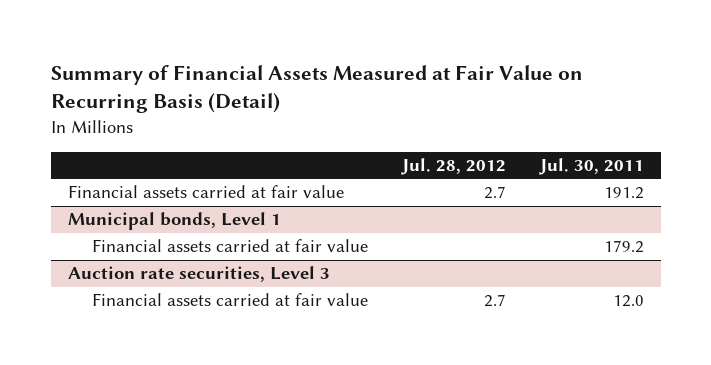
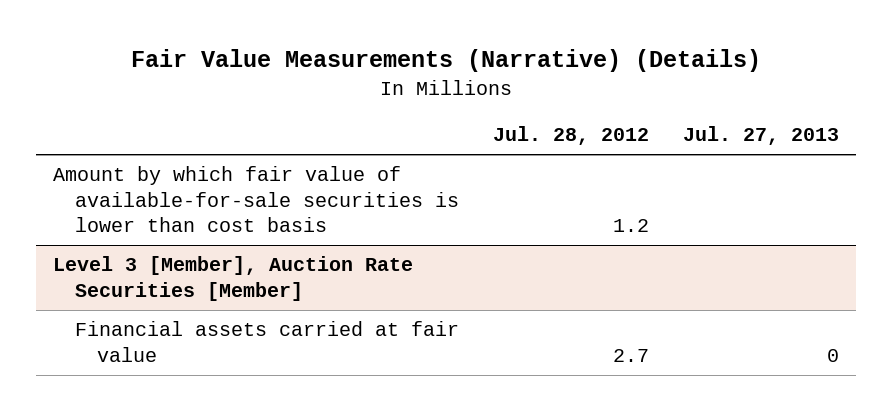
- Summary of Financial Assets Measured at Fair Value on Recurring Basis (Detail)
+ Fair Value Measurements (Narrative) (Details)
- | Jul. 28, 2012 | Jul. 30, 2011
+ | Jul. 28, 2012 | Jul. 27, 2013
- Financial assets carried at fair value | 2.7 | 191.2
- Municipal bonds, Level 1
- Financial assets carried at fair value | | 179.2
- Auction rate securities, Level 3
+ Amount by which fair value of available-for-sale securities is lower than cost basis | 1.2 |
+ Level 3 [Member], Auction Rate Securities [Member]

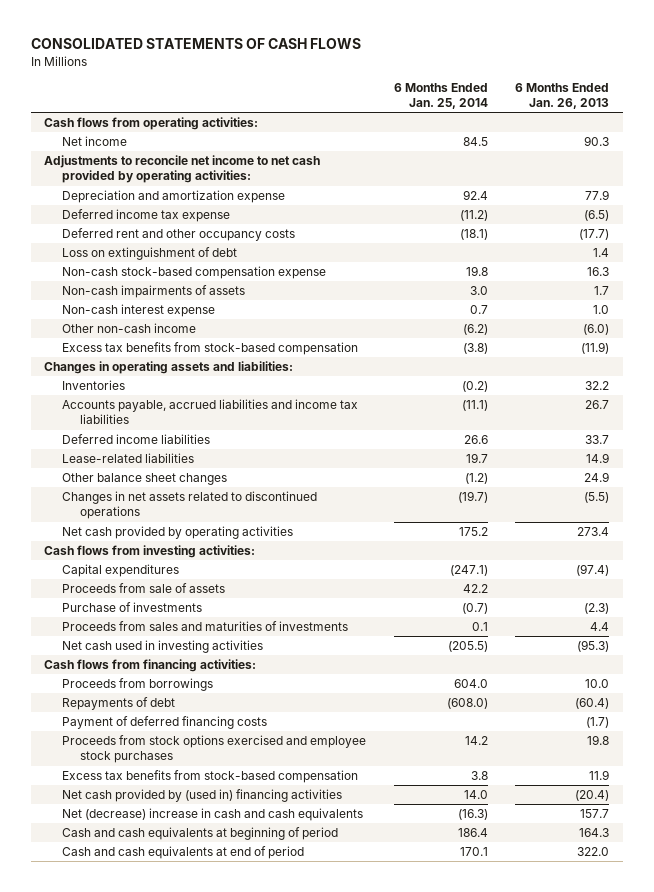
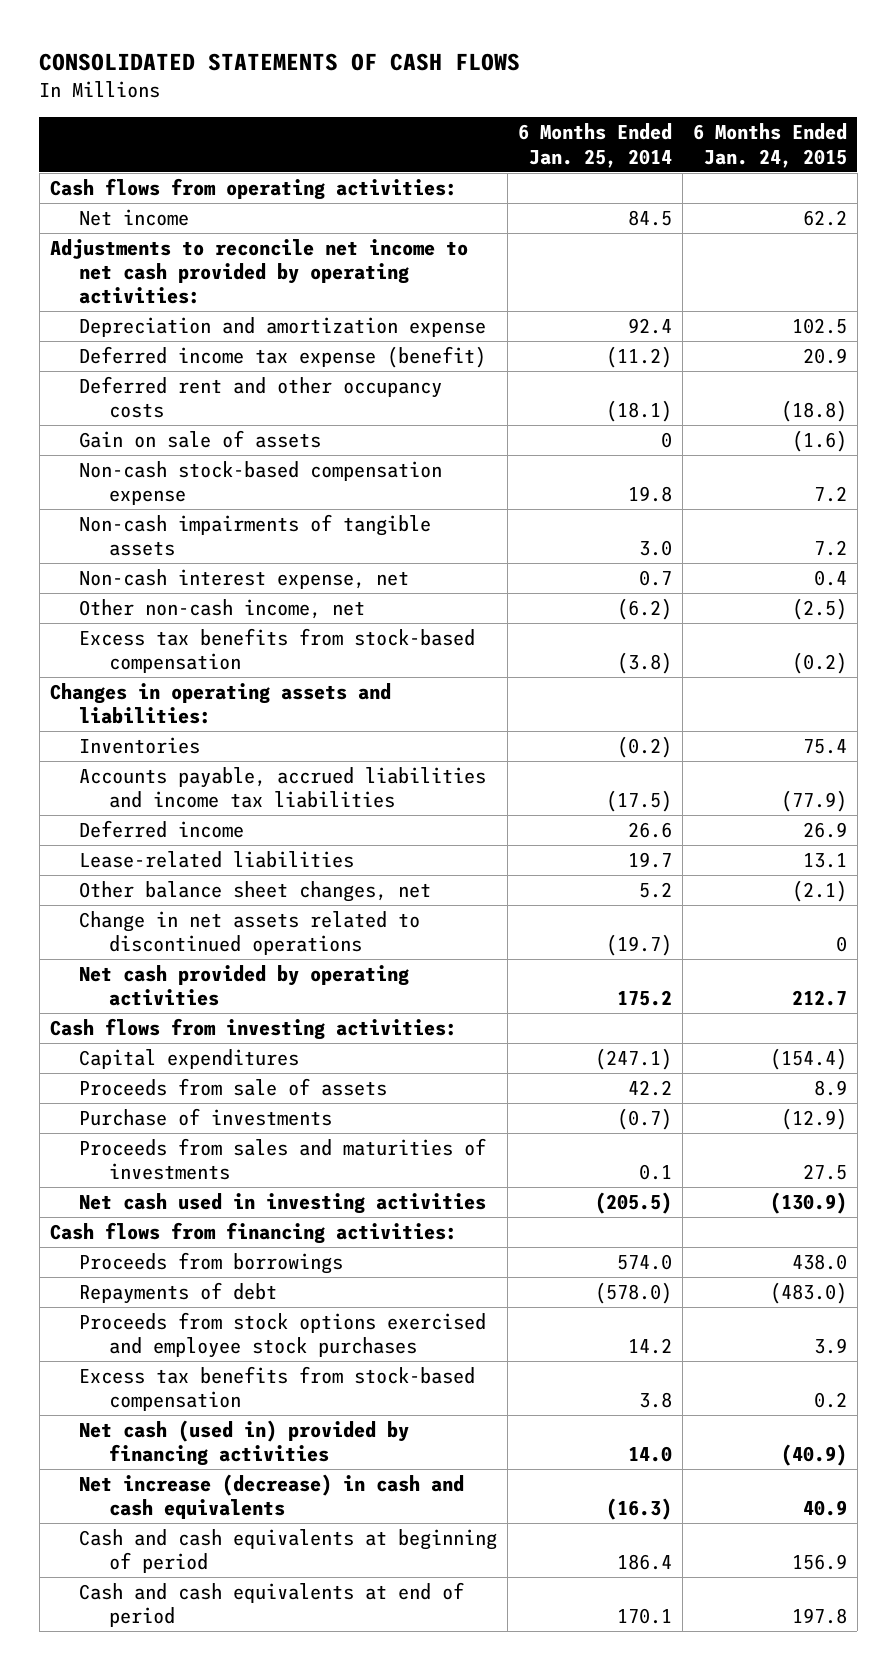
- | 6 Months Ended Jan. 25, 2014 | 6 Months Ended Jan. 26, 2013
+ | 6 Months Ended Jan. 25, 2014 | 6 Months Ended Jan. 24, 2015
- Deferred income tax expense | (11.2) | (6.5)
+ Deferred income tax expense (benefit) | (11.2) | 20.9
- Loss on extinguishment of debt | | 1.4
+ Gain on sale of assets | 0 | (1.6)
- Non-cash impairments of assets | 3.0 | 1.7
- Non-cash interest expense | 0.7 | 1.0
- Other non-cash income | (6.2) | (6.0)
+ Non-cash impairments of tangible assets | 3.0 | 7.2
+ Non-cash interest expense, net | 0.7 | 0.4
+ Other non-cash income, net | (6.2) | (2.5)
- Accounts payable, accrued liabilities and income tax liabilities | (11.1) | 26.7
- Deferred income liabilities | 26.6 | 33.7
+ Accounts payable, accrued liabilities and income tax liabilities | (17.5) | (77.9)
+ Deferred income | 26.6 | 26.9
- Other balance sheet changes | (1.2) | 24.9
- Changes in net assets related to discontinued operations | (19.7) | (5.5)
+ Other balance sheet changes, net | 5.2 | (2.1)
+ Change in net assets related to discontinued operations | (19.7) | 0
- Proceeds from borrowings | 604.0 | 10.0
- Repayments of debt | (608.0) | (60.4)
- Payment of deferred financing costs | | (1.7)
+ Proceeds from borrowings | 574.0 | 438.0
+ Repayments of debt | (578.0) | (483.0)
- Net cash provided by (used in) financing activities | 14.0 | (20.4)
- Net (decrease) increase in cash and cash equivalents | (16.3) | 157.7
+ Net cash (used in) provided by financing activities | 14.0 | (40.9)
+ Net increase (decrease) in cash and cash equivalents | (16.3) | 40.9

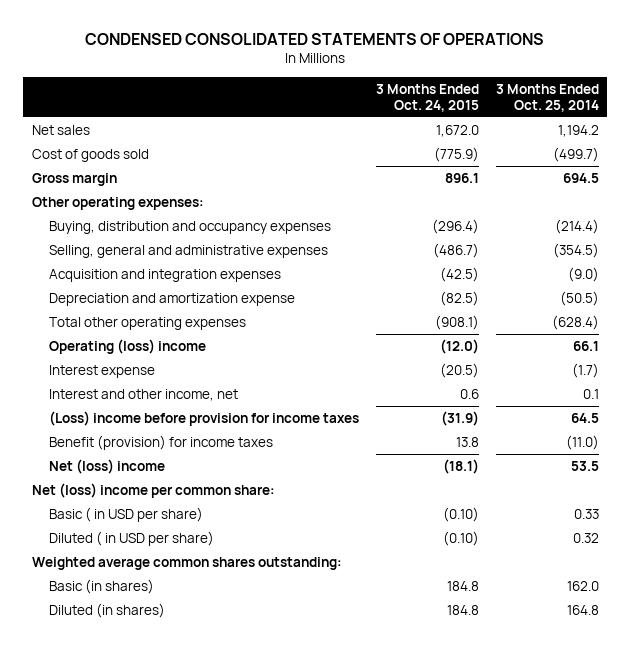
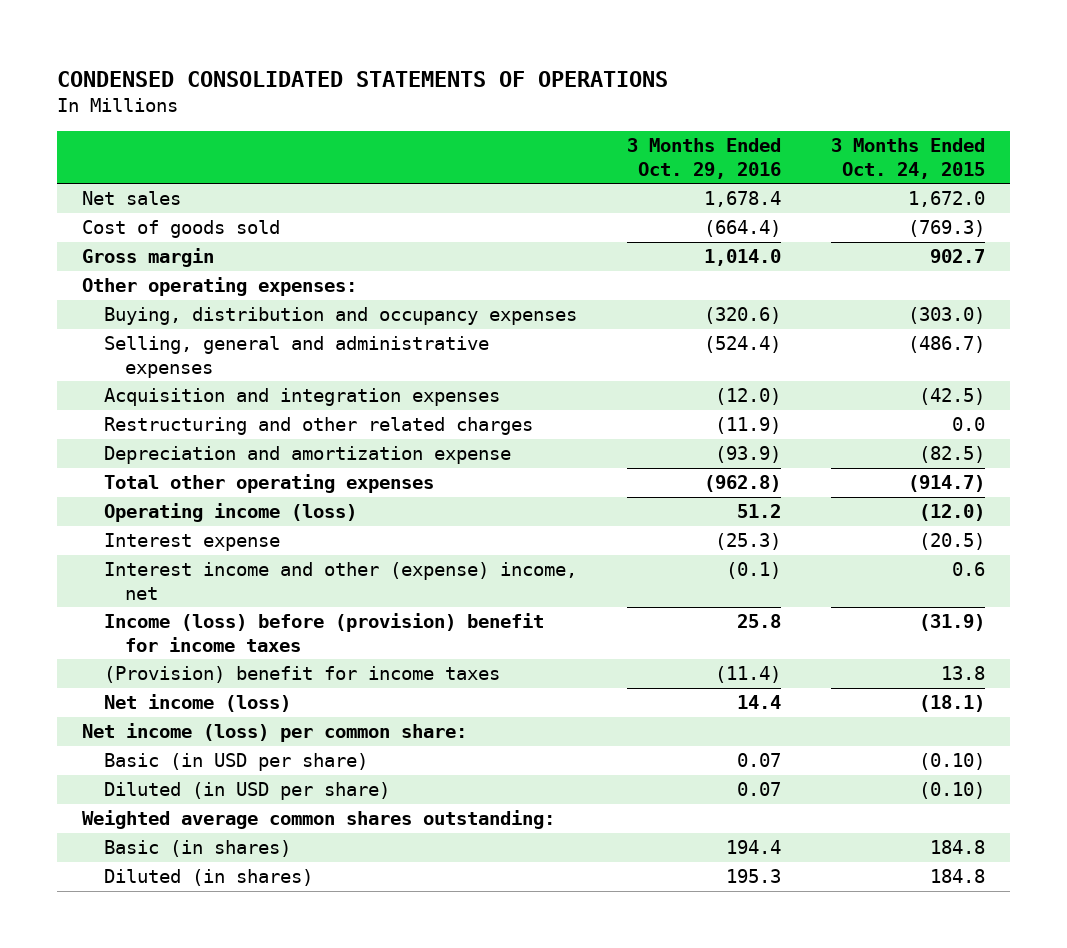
- | 3 Months Ended Oct. 24, 2015 | 3 Months Ended Oct. 25, 2014
+ | 3 Months Ended Oct. 29, 2016 | 3 Months Ended Oct. 24, 2015
- Cost of goods sold | (775.9) | (499.7)
- Gross margin | 896.1 | 694.5
+ Cost of goods sold | (664.4) | (769.3)
+ Gross margin | 1,014.0 | 902.7
- Buying, distribution and occupancy expenses | (296.4) | (214.4)
+ Buying, distribution and occupancy expenses | (320.6) | (303.0)
+ Restructuring and other related charges | (11.9) | 0.0
- Total other operating expenses | (908.1) | (628.4)
- Operating (loss) income | (12.0) | 66.1
+ Total other operating expenses | (962.8) | (914.7)
+ Operating income (loss) | 51.2 | (12.0)
- Interest and other income, net | 0.6 | 0.1
- (Loss) income before provision for income taxes | (31.9) | 64.5
- Benefit (provision) for income taxes | 13.8 | (11.0)
- Net (loss) income | (18.1) | 53.5
- Net (loss) income per common share:
- Basic ( in USD per share) | (0.10) | 0.33
- Diluted ( in USD per share) | (0.10) | 0.32
+ Interest income and other (expense) income, net | (0.1) | 0.6
+ Income (loss) before (provision) benefit for income taxes | 25.8 | (31.9)
+ (Provision) benefit for income taxes | (11.4) | 13.8
+ Net income (loss) | 14.4 | (18.1)
+ Net income (loss) per common share:
+ Basic (in USD per share) | 0.07 | (0.10)
+ Diluted (in USD per share) | 0.07 | (0.10)

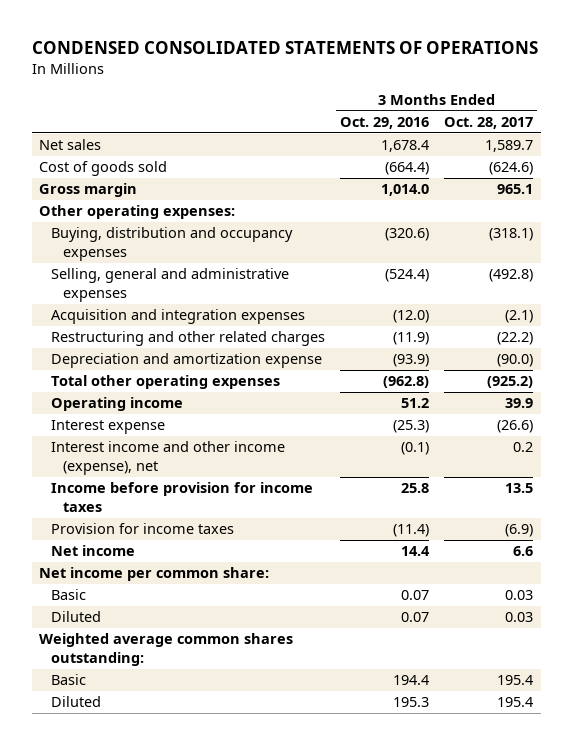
- | 3 Months Ended Oct. 29, 2016 | 3 Months Ended Oct. 24, 2015
+ | 3 Months Ended Oct. 29, 2016 | 3 Months Ended Oct. 28, 2017
- Operating income (loss) | 51.2 | (12.0)
+ Operating income | 51.2 | 39.9
- Interest income and other (expense) income, net | (0.1) | 0.6
- Income (loss) before (provision) benefit for income taxes | 25.8 | (31.9)
- (Provision) benefit for income taxes | (11.4) | 13.8
- Net income (loss) | 14.4 | (18.1)
- Net income (loss) per common share:
- Basic (in USD per share) | 0.07 | (0.10)
- Diluted (in USD per share) | 0.07 | (0.10)
+ Interest income and other income (expense), net | (0.1) | 0.2
+ Income before provision for income taxes | 25.8 | 13.5
+ Provision for income taxes | (11.4) | (6.9)
+ Net income | 14.4 | 6.6
+ Net income per common share:
+ Basic | 0.07 | 0.03
+ Diluted | 0.07 | 0.03
- Basic (in shares) | 194.4 | 184.8
- Diluted (in shares) | 195.3 | 184.8
+ Basic | 194.4 | 195.4
+ Diluted | 195.3 | 195.4

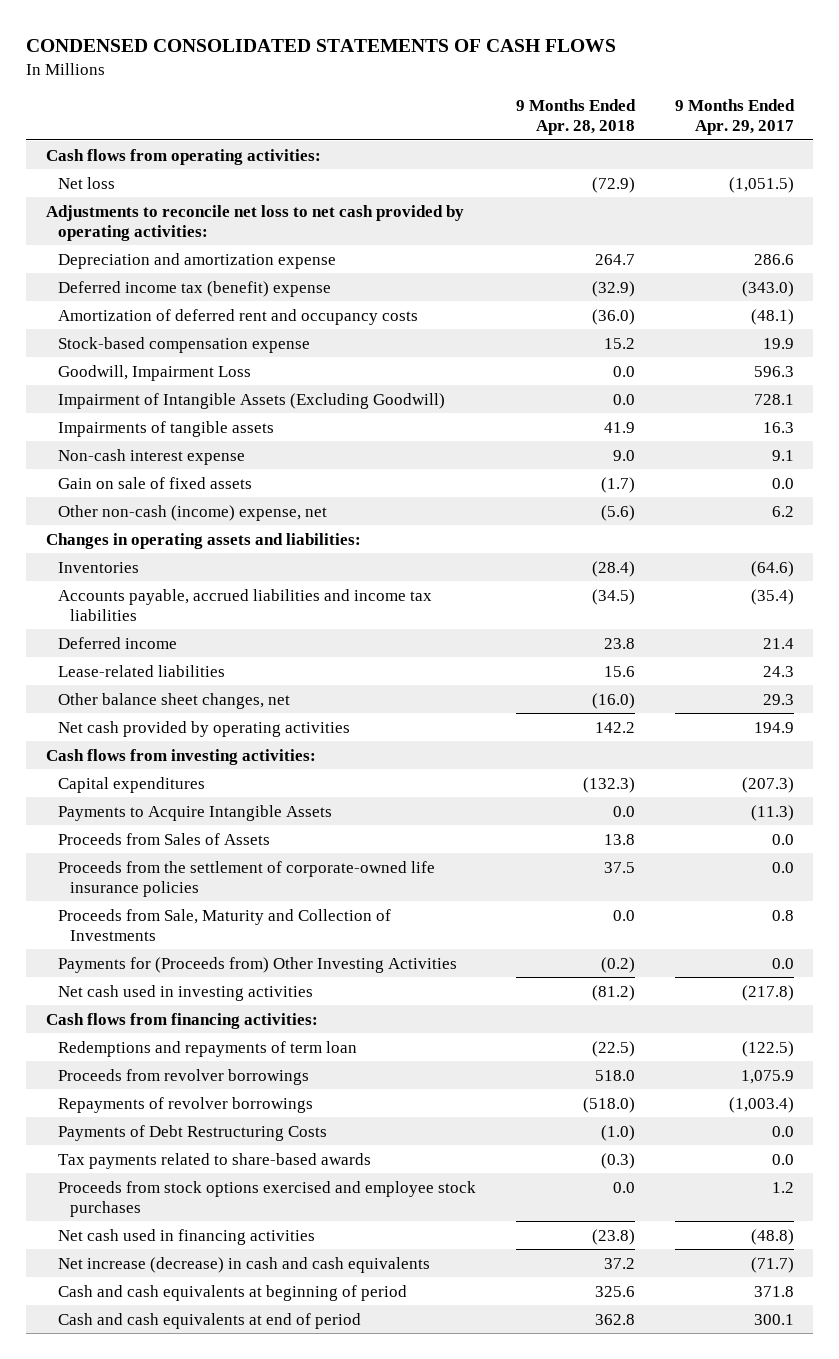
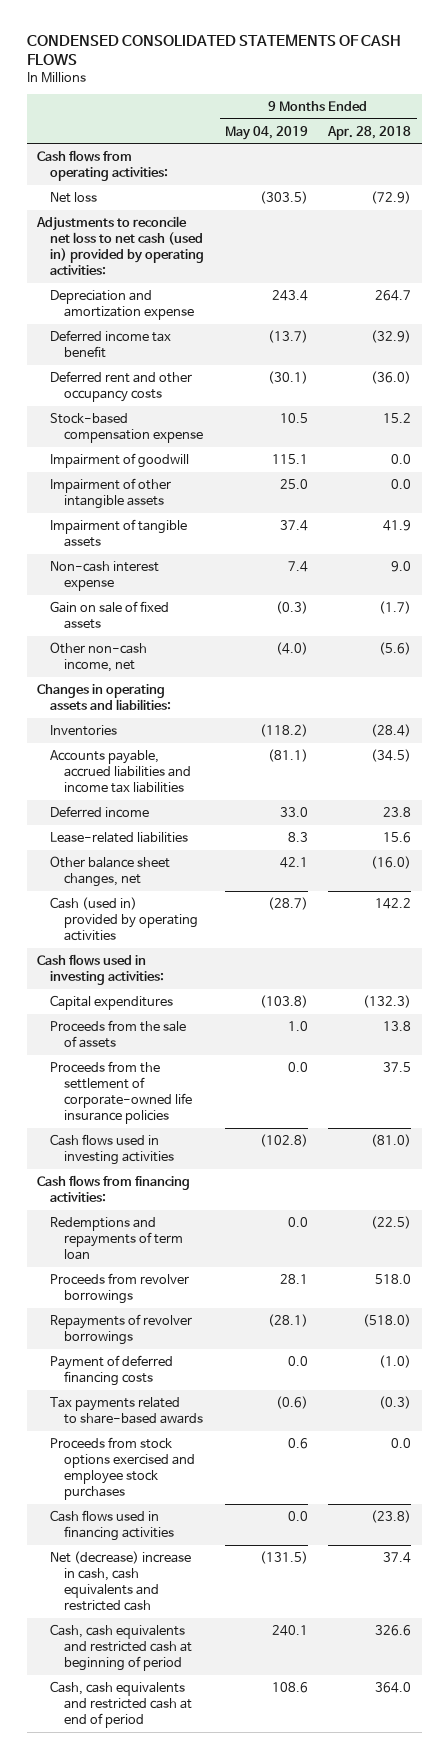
- | 9 Months Ended Apr. 28, 2018 | 9 Months Ended Apr. 29, 2017
+ | 9 Months Ended May 04, 2019 | 9 Months Ended Apr. 28, 2018
- Adjustments to reconcile net loss to net cash provided by operating activities:
+ Adjustments to reconcile net loss to net cash (used in) provided by operating activities:
- Deferred income tax (benefit) expense | (32.9) | (343.0)
- Amortization of deferred rent and occupancy costs | (36.0) | (48.1)
+ Deferred income tax benefit | (13.7) | (32.9)
+ Deferred rent and other occupancy costs | (30.1) | (36.0)
- Goodwill, Impairment Loss | 0.0 | 596.3
- Impairment of Intangible Assets (Excluding Goodwill) | 0.0 | 728.1
- Impairments of tangible assets | 41.9 | 16.3
+ Impairment of goodwill | 115.1 | 0.0
+ Impairment of other intangible assets | 25.0 | 0.0
+ Impairment of tangible assets | 37.4 | 41.9
- Other non-cash (income) expense, net | (5.6) | 6.2
+ Other non-cash income, net | (4.0) | (5.6)
- Net cash provided by operating activities | 142.2 | 194.9
- Cash flows from investing activities:
+ Cash (used in) provided by operating activities | (28.7) | 142.2
+ Cash flows used in investing activities:
- Payments to Acquire Intangible Assets | 0.0 | (11.3)
- Proceeds from Sales of Assets | 13.8 | 0.0
+ Proceeds from the sale of assets | 1.0 | 13.8
- Proceeds from Sale, Maturity and Collection of Investments | 0.0 | 0.8
- Payments for (Proceeds from) Other Investing Activities | (0.2) | 0.0
- Net cash used in investing activities | (81.2) | (217.8)
+ Cash flows used in investing activities | (102.8) | (81.0)
- Payments of Debt Restructuring Costs | (1.0) | 0.0
+ Payment of deferred financing costs | 0.0 | (1.0)
- Net cash used in financing activities | (23.8) | (48.8)
- Net increase (decrease) in cash and cash equivalents | 37.2 | (71.7)
- Cash and cash equivalents at beginning of period | 325.6 | 371.8
- Cash and cash equivalents at end of period | 362.8 | 300.1
+ Cash flows used in financing activities | 0.0 | (23.8)
+ Net (decrease) increase in cash, cash equivalents and restricted cash | (131.5) | 37.4
+ Cash, cash equivalents and restricted cash at beginning of period | 240.1 | 326.6
+ Cash, cash equivalents and restricted cash at end of period | 108.6 | 364.0

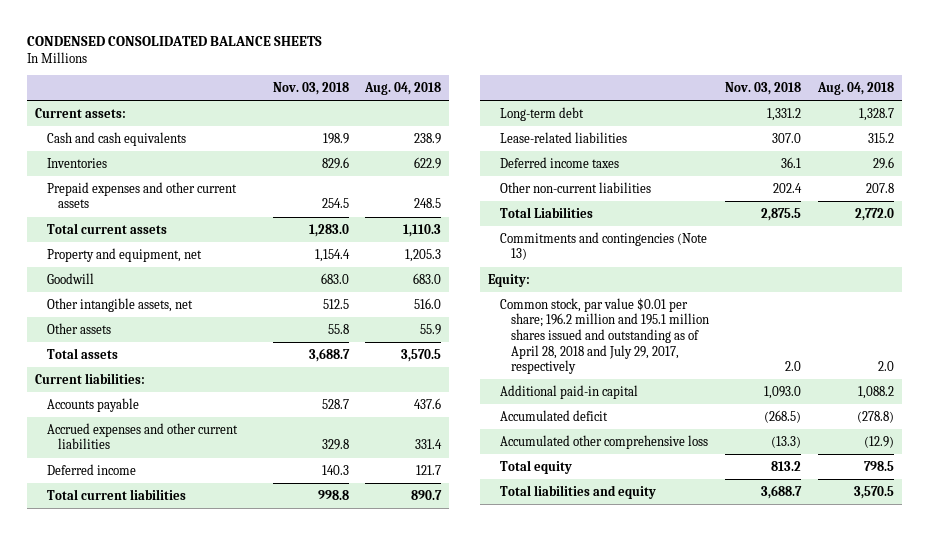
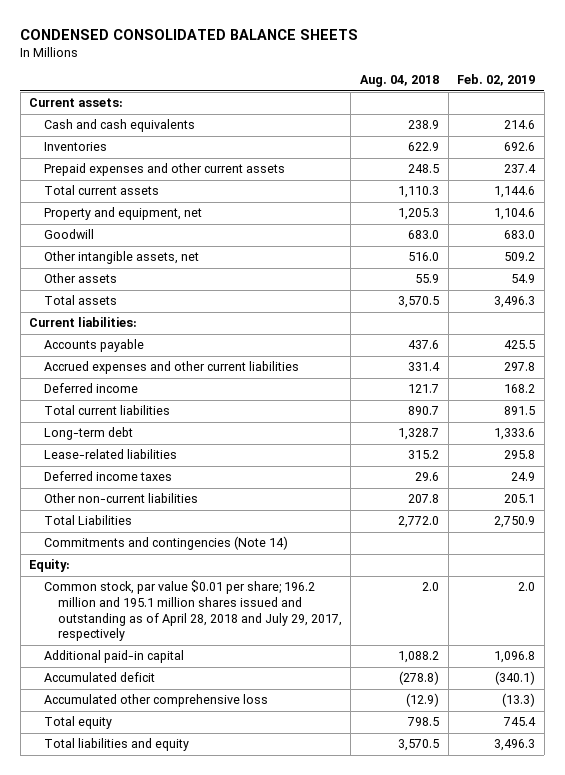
- | Nov. 03, 2018 | Aug. 04, 2018
+ | Aug. 04, 2018 | Feb. 02, 2019
- Commitments and contingencies (Note 13)
+ Commitments and contingencies (Note 14)

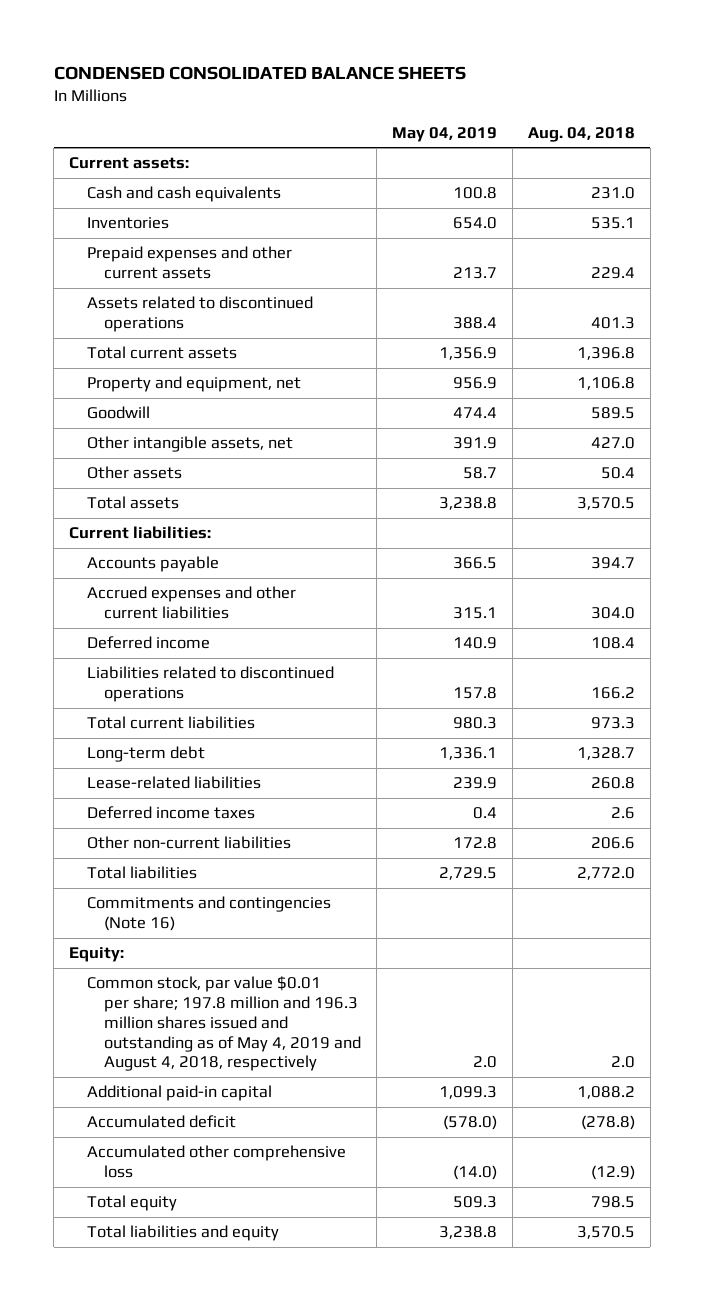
- | Aug. 04, 2018 | Feb. 02, 2019
+ | May 04, 2019 | Aug. 04, 2018
- Cash and cash equivalents | 238.9 | 214.6
- Inventories | 622.9 | 692.6
- Prepaid expenses and other current assets | 248.5 | 237.4
- Total current assets | 1,110.3 | 1,144.6
- Property and equipment, net | 1,205.3 | 1,104.6
- Goodwill | 683.0 | 683.0
- Other intangible assets, net | 516.0 | 509.2
- Other assets | 55.9 | 54.9
+ Cash and cash equivalents | 100.8 | 231.0
+ Inventories | 654.0 | 535.1
+ Prepaid expenses and other current assets | 213.7 | 229.4
+ Assets related to discontinued operations | 388.4 | 401.3
+ Total current assets | 1,356.9 | 1,396.8
+ Property and equipment, net | 956.9 | 1,106.8
+ Goodwill | 474.4 | 589.5
+ Other intangible assets, net | 391.9 | 427.0
+ Other assets | 58.7 | 50.4
- Accounts payable | 437.6 | 425.5
- Accrued expenses and other current liabilities | 331.4 | 297.8
- Deferred income | 121.7 | 168.2
- Total current liabilities | 890.7 | 891.5
+ Accounts payable | 366.5 | 394.7
+ Accrued expenses and other current liabilities | 315.1 | 304.0
+ Deferred income | 140.9 | 108.4
+ Liabilities related to discontinued operations | 157.8 | 166.2
+ Total current liabilities | 980.3 | 973.3
- Lease-related liabilities | 315.2 | 295.8
- Deferred income taxes | 29.6 | 24.9
- Other non-current liabilities | 207.8 | 205.1
- Total Liabilities | 2,772.0 | 2,750.9
- Commitments and contingencies (Note 14)
+ Lease-related liabilities | 239.9 | 260.8
+ Deferred income taxes | 0.4 | 2.6
+ Other non-current liabilities | 172.8 | 206.6
+ Total liabilities | 2,729.5 | 2,772.0
+ Commitments and contingencies (Note 16)
- Common stock, par value $0.01 per share; 196.2 million and 195.1 million shares issued and outstanding as of April 28, 2018 and July 29, 2017, respectively | 2.0 | 2.0
+ Common stock, par value $0.01 per share; 197.8 million and 196.3 million shares issued and outstanding as of May 4, 2019 and August 4, 2018, respectively | 2.0 | 2.0

